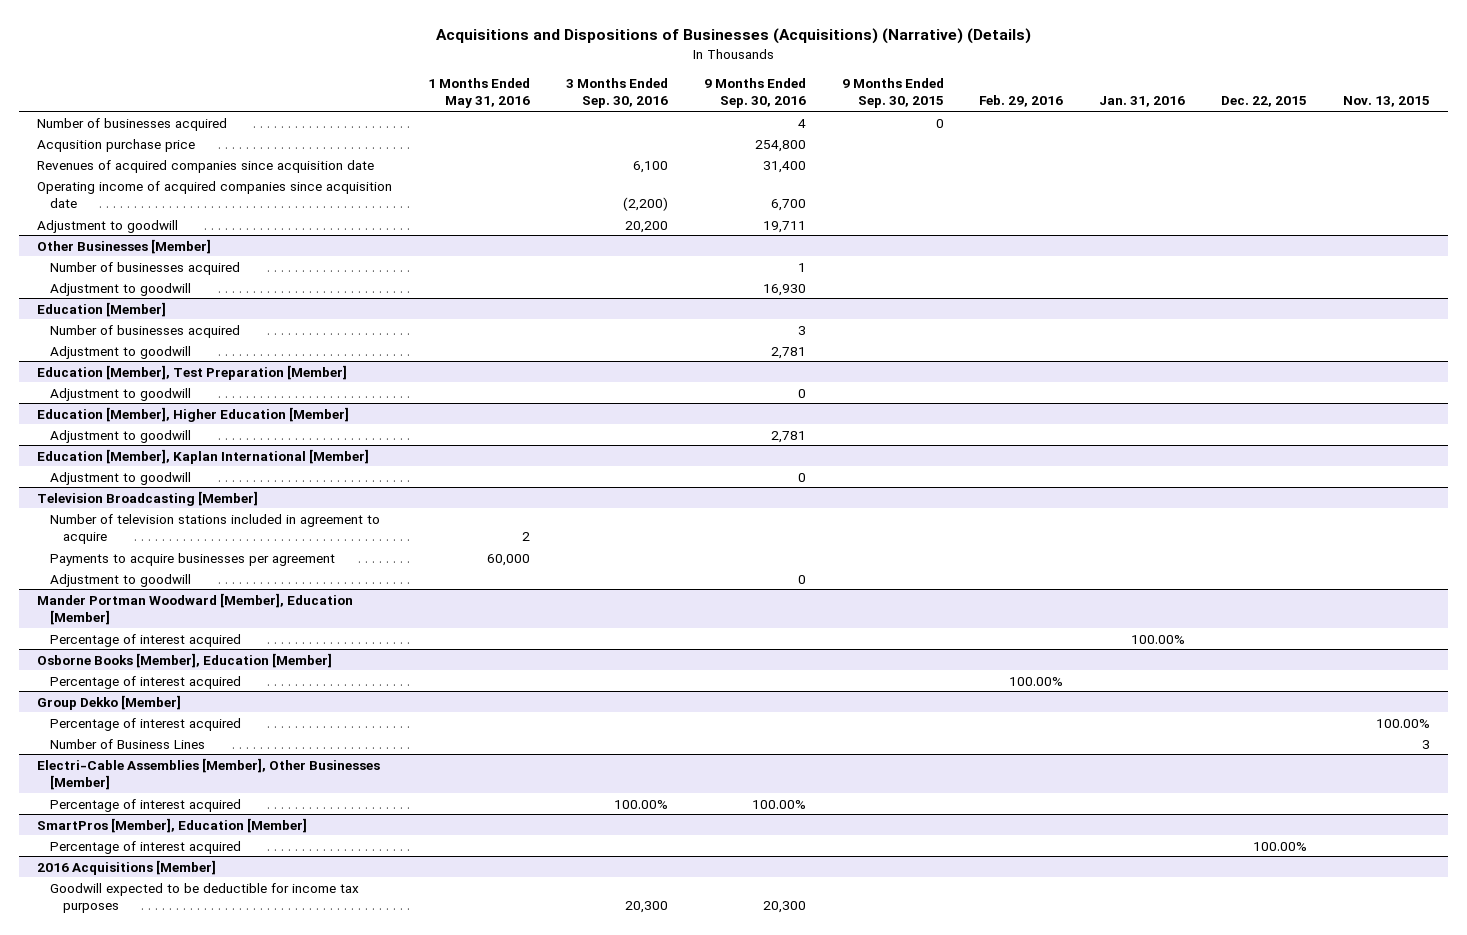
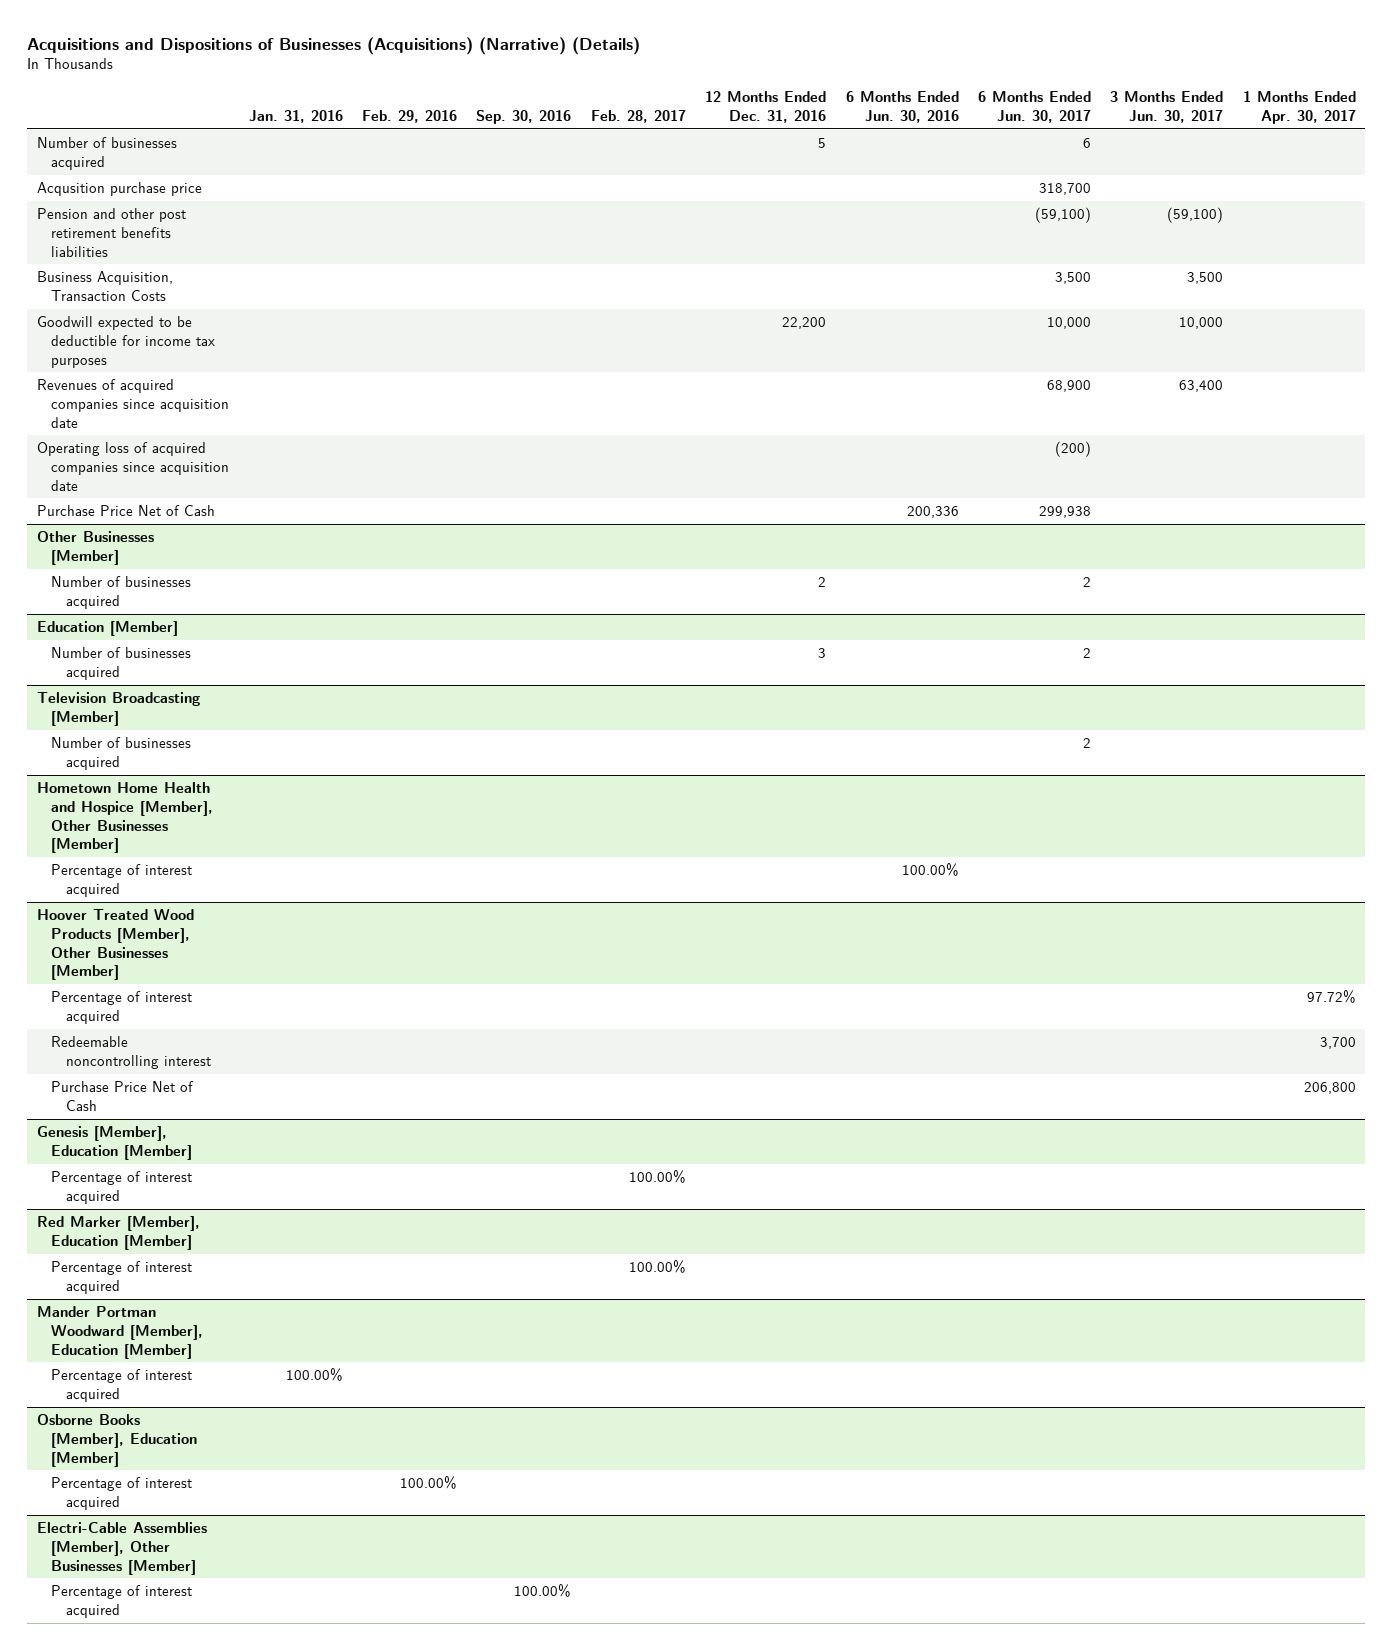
- | 1 Months Ended May 31, 2016 | 3 Months Ended Sep. 30, 2016 | 9 Months Ended Sep. 30, 2016 | 9 Months Ended Sep. 30, 2015 | Feb. 29, 2016 | Jan. 31, 2016 | Dec. 22, 2015 | Nov. 13, 2015
+ | Jan. 31, 2016 | Feb. 29, 2016 | Sep. 30, 2016 | Feb. 28, 2017 | 12 Months Ended Dec. 31, 2016 | 6 Months Ended Jun. 30, 2016 | 6 Months Ended Jun. 30, 2017 | 3 Months Ended Jun. 30, 2017 | 1 Months Ended Apr. 30, 2017
+ Pension and other post retirement benefits liabilities | | | | | | | (59,100) | (59,100) |
+ Business Acquisition, Transaction Costs | | | | | | | 3,500 | 3,500 |
+ Goodwill expected to be deductible for income tax purposes | | | | | 22,200 | | 10,000 | 10,000 |
- Operating income of acquired companies since acquisition date | | (2,200) | 6,700 | | | | |
- Adjustment to goodwill | | 20,200 | 19,711 | | | | |
+ Operating loss of acquired companies since acquisition date | | | | | | | (200) | |
+ Purchase Price Net of Cash | | | | | | 200,336 | 299,938 | |
@ Other Businesses [Member]
- Adjustment to goodwill | | | 16,930 | | | | |
@ Education [Member]
- Adjustment to goodwill | | | 2,781 | | | | |
- Education [Member], Test Preparation [Member]
- Adjustment to goodwill | | | 0 | | | | |
- Education [Member], Higher Education [Member]
- Adjustment to goodwill | | | 2,781 | | | | |
- Education [Member], Kaplan International [Member]
- Adjustment to goodwill | | | 0 | | | | |
@ Television Broadcasting [Member]
- Number of television stations included in agreement to acquire | 2 | | | | | | |
- Payments to acquire businesses per agreement | 60,000 | | | | | | |
- Adjustment to goodwill | | | 0 | | | | |
+ Number of businesses acquired | | | | | | | 2 | |
+ Hometown Home Health and Hospice [Member], Other Businesses [Member]
+ Percentage of interest acquired | | | | | | 100.00% | | |
+ Hoover Treated Wood Products [Member], Other Businesses [Member]
+ Percentage of interest acquired | | | | | | | | | 97.72%
+ Redeemable noncontrolling interest | | | | | | | | | 3,700
+ Purchase Price Net of Cash | | | | | | | | | 206,800
+ Genesis [Member], Education [Member]
+ Percentage of interest acquired | | | | 100.00% | | | | |
+ Red Marker [Member], Education [Member]
+ Percentage of interest acquired | | | | 100.00% | | | | |
- Group Dekko [Member]
- Percentage of interest acquired | | | | | | | | 100.00%
- Number of Business Lines | | | | | | | | 3
- SmartPros [Member], Education [Member]
- Percentage of interest acquired | | | | | | | 100.00% |
- 2016 Acquisitions [Member]
- Goodwill expected to be deductible for income tax purposes | | 20,300 | 20,300 | | | | |

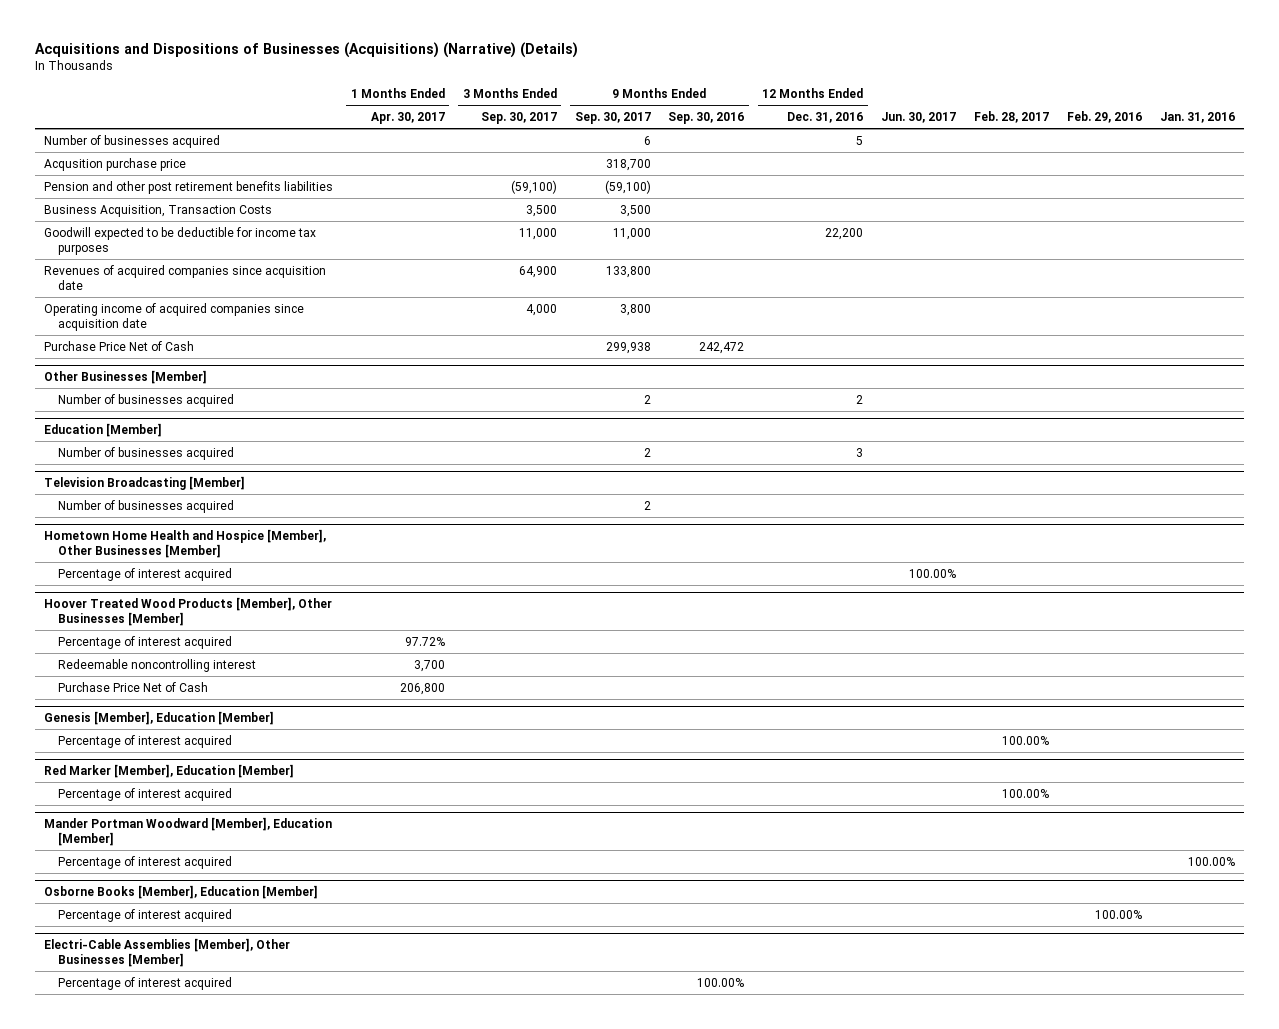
- | Jan. 31, 2016 | Feb. 29, 2016 | Sep. 30, 2016 | Feb. 28, 2017 | 12 Months Ended Dec. 31, 2016 | 6 Months Ended Jun. 30, 2016 | 6 Months Ended Jun. 30, 2017 | 3 Months Ended Jun. 30, 2017 | 1 Months Ended Apr. 30, 2017
+ | 1 Months Ended Apr. 30, 2017 | 3 Months Ended Sep. 30, 2017 | 9 Months Ended Sep. 30, 2017 | 9 Months Ended Sep. 30, 2016 | 12 Months Ended Dec. 31, 2016 | Jun. 30, 2017 | Feb. 28, 2017 | Feb. 29, 2016 | Jan. 31, 2016
- Operating loss of acquired companies since acquisition date | | | | | | | (200) | |
+ Operating income of acquired companies since acquisition date | | 4,000 | 3,800 | | | | | |

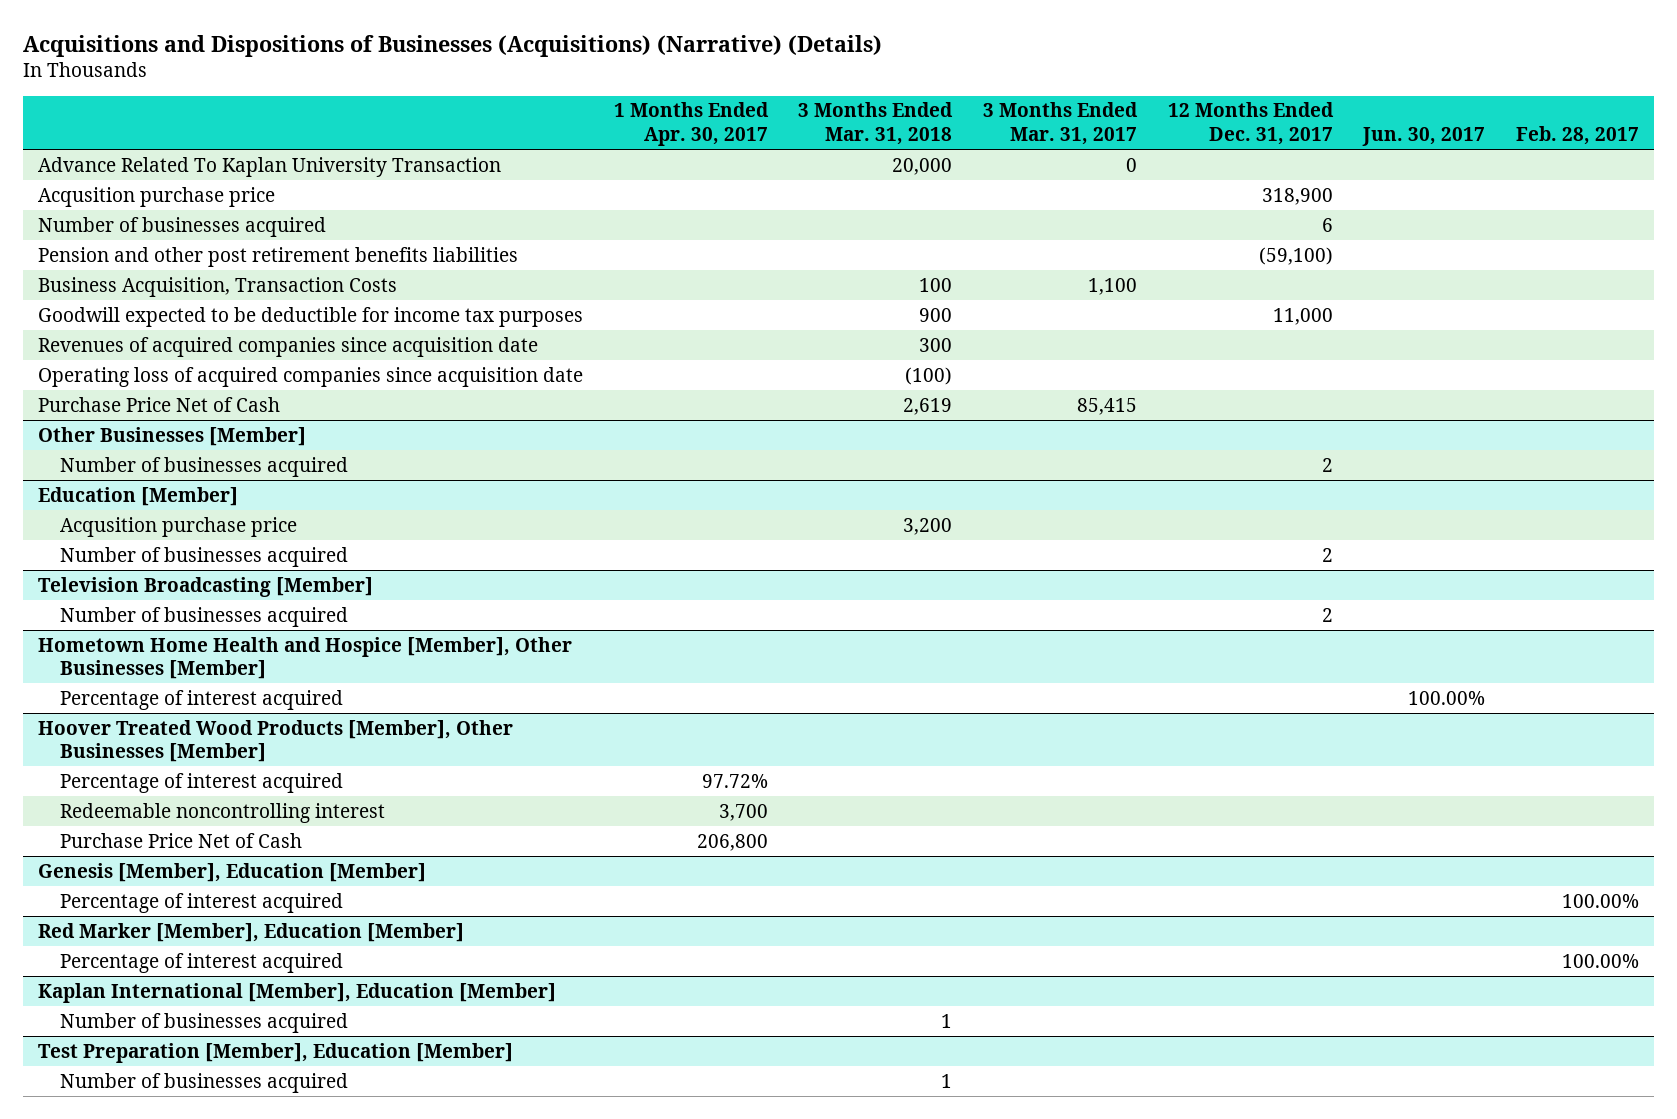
- | 1 Months Ended Apr. 30, 2017 | 3 Months Ended Sep. 30, 2017 | 9 Months Ended Sep. 30, 2017 | 9 Months Ended Sep. 30, 2016 | 12 Months Ended Dec. 31, 2016 | Jun. 30, 2017 | Feb. 28, 2017 | Feb. 29, 2016 | Jan. 31, 2016
+ | 1 Months Ended Apr. 30, 2017 | 3 Months Ended Mar. 31, 2018 | 3 Months Ended Mar. 31, 2017 | 12 Months Ended Dec. 31, 2017 | Jun. 30, 2017 | Feb. 28, 2017
+ Advance Related To Kaplan University Transaction | | 20,000 | 0 | | |
moved down: Number of businesses acquired | | | | 6 | |
- Operating income of acquired companies since acquisition date | | 4,000 | 3,800 | | | | | |
+ Operating loss of acquired companies since acquisition date | | (100) | | | |
@ Education [Member]
+ Acqusition purchase price | | 3,200 | | | |
- Mander Portman Woodward [Member], Education [Member]
- Percentage of interest acquired | | | | | | | | | 100.00%
- Osborne Books [Member], Education [Member]
- Percentage of interest acquired | | | | | | | | 100.00% |
- Electri-Cable Assemblies [Member], Other Businesses [Member]
- Percentage of interest acquired | | | | 100.00% | | | | |
+ Kaplan International [Member], Education [Member]
+ Number of businesses acquired | | 1 | | | |
+ Test Preparation [Member], Education [Member]
+ Number of businesses acquired | | 1 | | | |

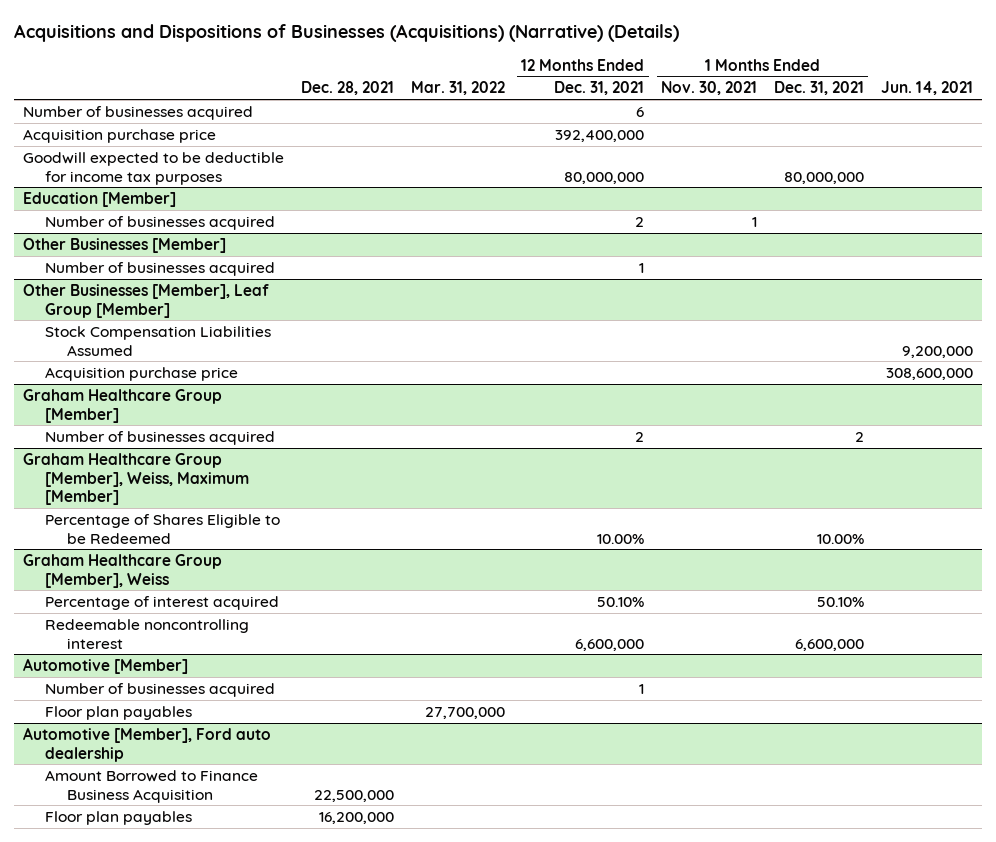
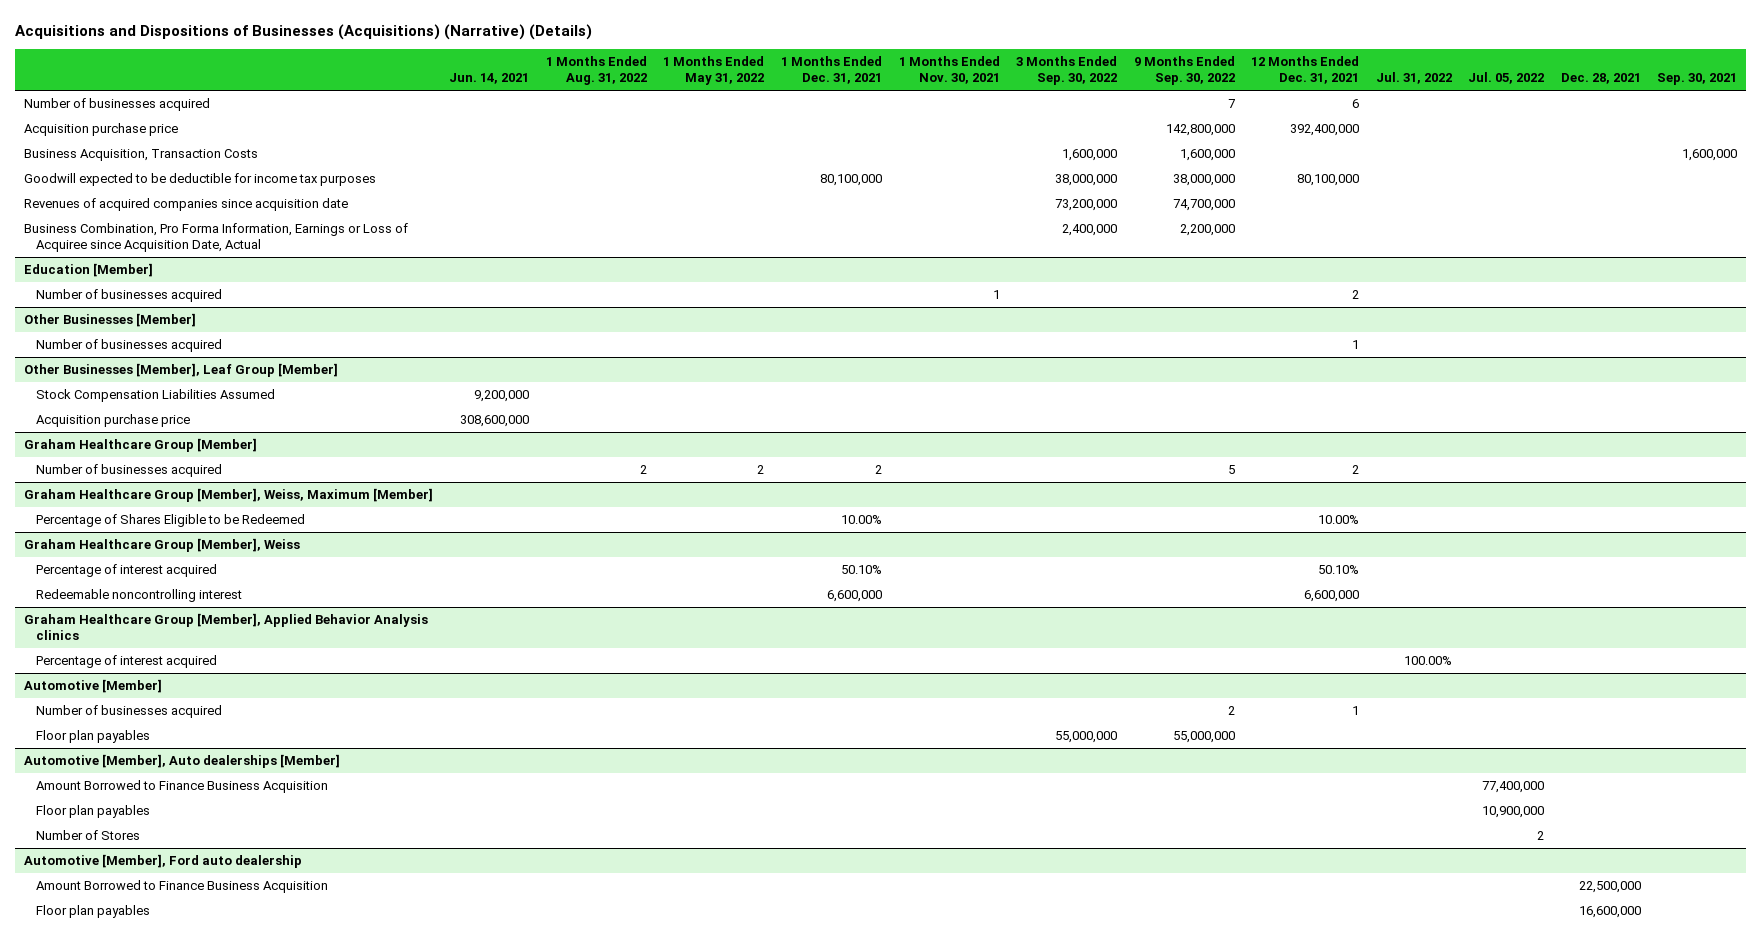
- | Dec. 28, 2021 | Mar. 31, 2022 | 12 Months Ended Dec. 31, 2021 | 1 Months Ended Nov. 30, 2021 | 1 Months Ended Dec. 31, 2021 | Jun. 14, 2021
+ | Jun. 14, 2021 | 1 Months Ended Aug. 31, 2022 | 1 Months Ended May 31, 2022 | 1 Months Ended Dec. 31, 2021 | 1 Months Ended Nov. 30, 2021 | 3 Months Ended Sep. 30, 2022 | 9 Months Ended Sep. 30, 2022 | 12 Months Ended Dec. 31, 2021 | Jul. 31, 2022 | Jul. 05, 2022 | Dec. 28, 2021 | Sep. 30, 2021
- Goodwill expected to be deductible for income tax purposes | | | 80,000,000 | | 80,000,000 |
+ Business Acquisition, Transaction Costs | | | | | | 1,600,000 | 1,600,000 | | | | | 1,600,000
+ Goodwill expected to be deductible for income tax purposes | | | | 80,100,000 | | 38,000,000 | 38,000,000 | 80,100,000 | | | |
+ Revenues of acquired companies since acquisition date | | | | | | 73,200,000 | 74,700,000 | | | | |
+ Business Combination, Pro Forma Information, Earnings or Loss of Acquiree since Acquisition Date, Actual | | | | | | 2,400,000 | 2,200,000 | | | | |
+ Graham Healthcare Group [Member], Applied Behavior Analysis clinics
+ Percentage of interest acquired | | | | | | | | | 100.00% | | |
+ Automotive [Member], Auto dealerships [Member]
+ Amount Borrowed to Finance Business Acquisition | | | | | | | | | | 77,400,000 | |
+ Floor plan payables | | | | | | | | | | 10,900,000 | |
+ Number of Stores | | | | | | | | | | 2 | |
@ Automotive [Member], Ford auto dealership
- Floor plan payables | 16,200,000 | | | | |
+ Floor plan payables | | | | | | | | | | | 16,600,000 |

